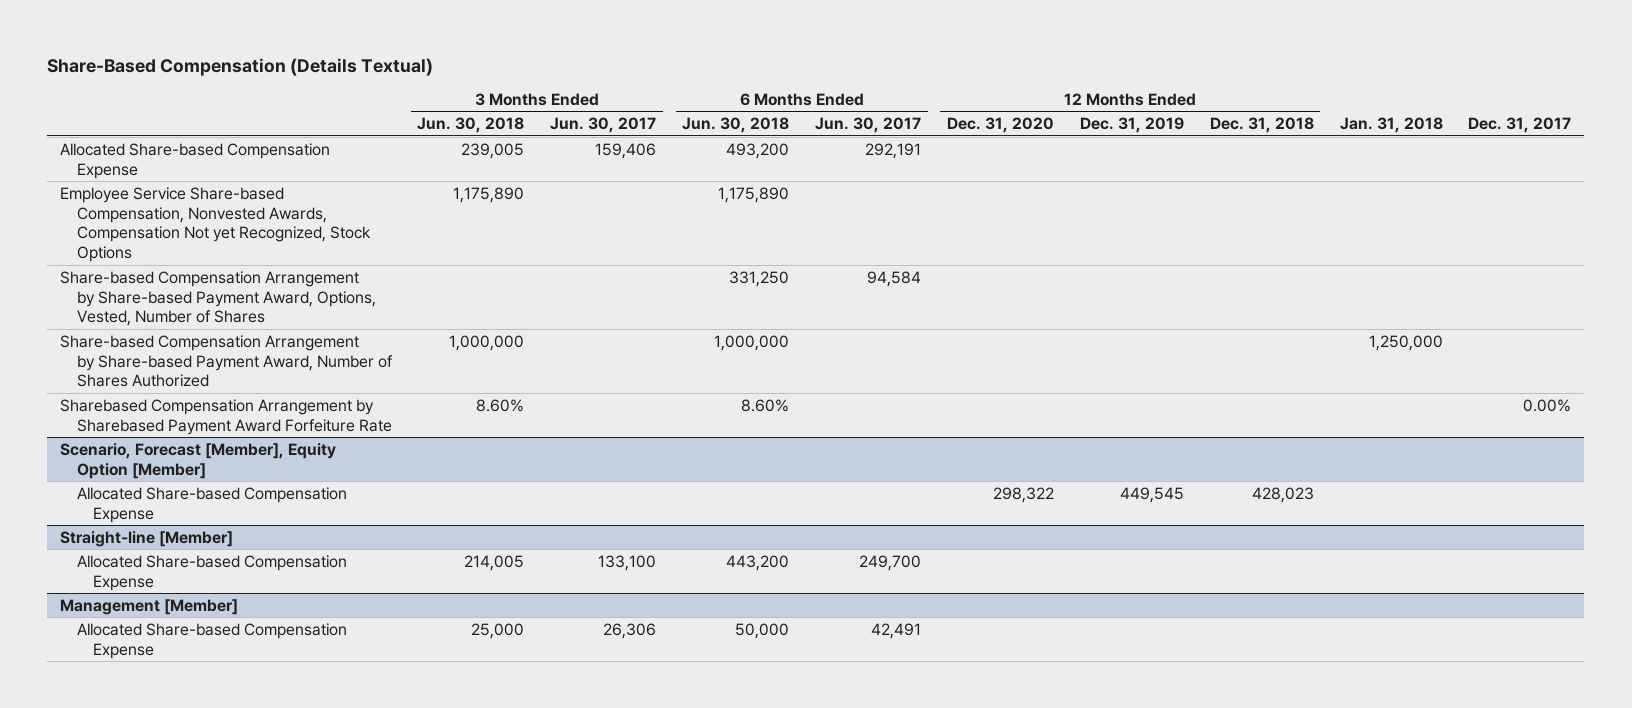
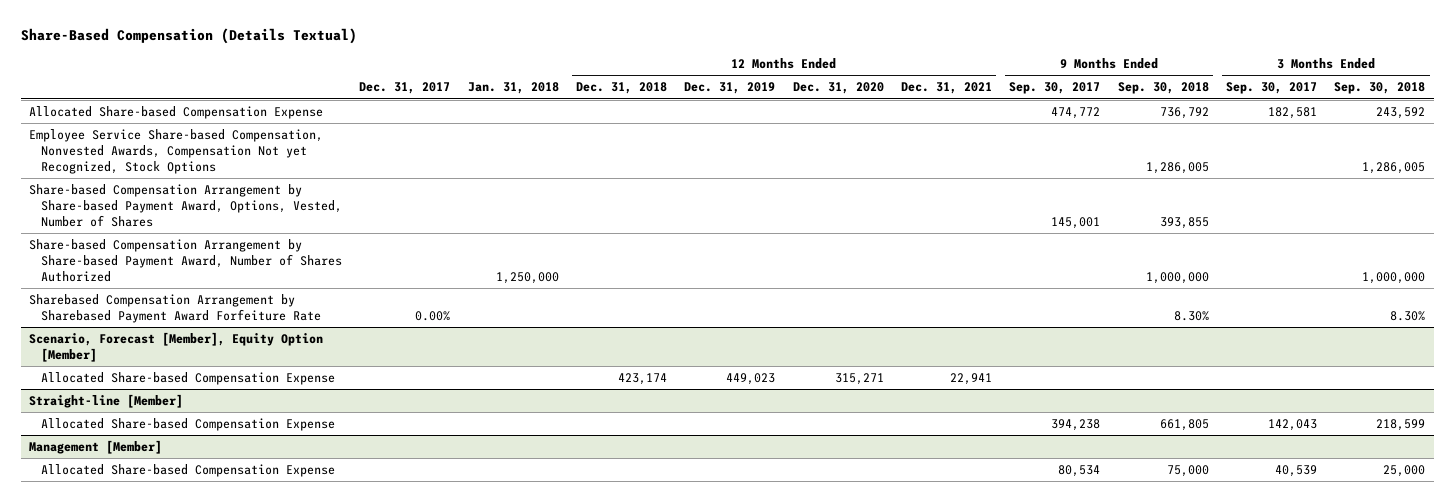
- | 3 Months Ended Jun. 30, 2018 | 3 Months Ended Jun. 30, 2017 | 6 Months Ended Jun. 30, 2018 | 6 Months Ended Jun. 30, 2017 | 12 Months Ended Dec. 31, 2020 | 12 Months Ended Dec. 31, 2019 | 12 Months Ended Dec. 31, 2018 | Jan. 31, 2018 | Dec. 31, 2017
+ | Dec. 31, 2017 | Jan. 31, 2018 | 12 Months Ended Dec. 31, 2018 | 12 Months Ended Dec. 31, 2019 | 12 Months Ended Dec. 31, 2020 | 12 Months Ended Dec. 31, 2021 | 9 Months Ended Sep. 30, 2017 | 9 Months Ended Sep. 30, 2018 | 3 Months Ended Sep. 30, 2017 | 3 Months Ended Sep. 30, 2018
@ Scenario, Forecast [Member], Equity Option [Member]
- Allocated Share-based Compensation Expense | | | | | 298,322 | 449,545 | 428,023 | |
+ Allocated Share-based Compensation Expense | | | 423,174 | 449,023 | 315,271 | 22,941 | | | |

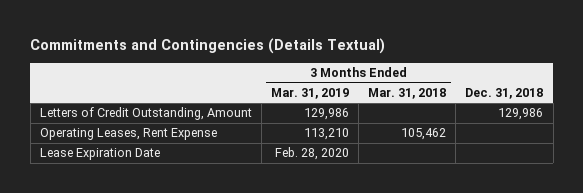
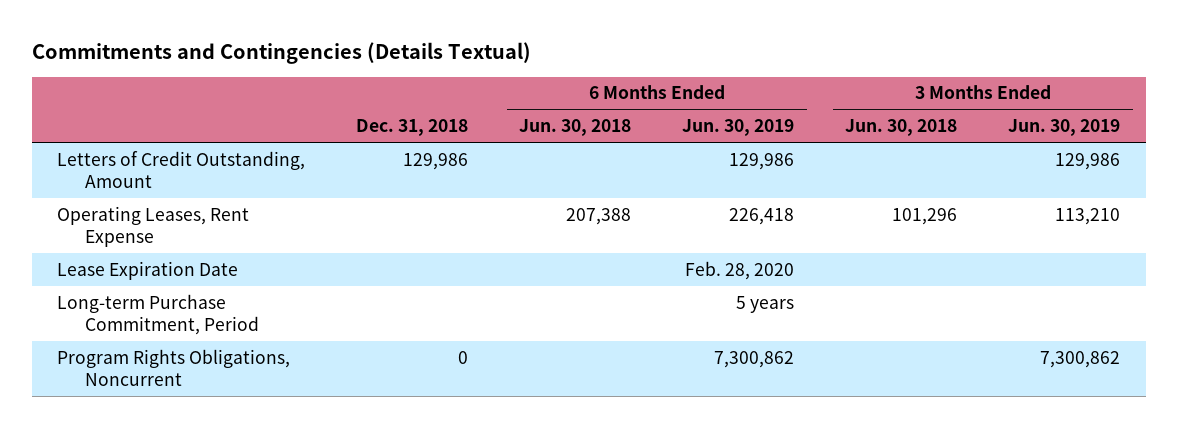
- | 3 Months Ended Mar. 31, 2019 | 3 Months Ended Mar. 31, 2018 | Dec. 31, 2018
+ | Dec. 31, 2018 | 6 Months Ended Jun. 30, 2018 | 6 Months Ended Jun. 30, 2019 | 3 Months Ended Jun. 30, 2018 | 3 Months Ended Jun. 30, 2019
+ Long-term Purchase Commitment, Period | | | 5 years | |
+ Program Rights Obligations, Noncurrent | 0 | | 7,300,862 | | 7,300,862

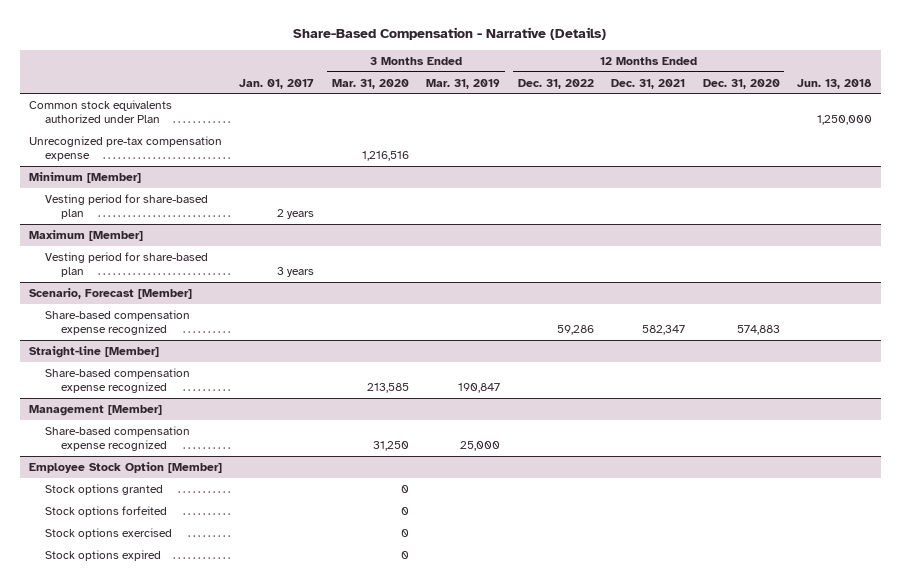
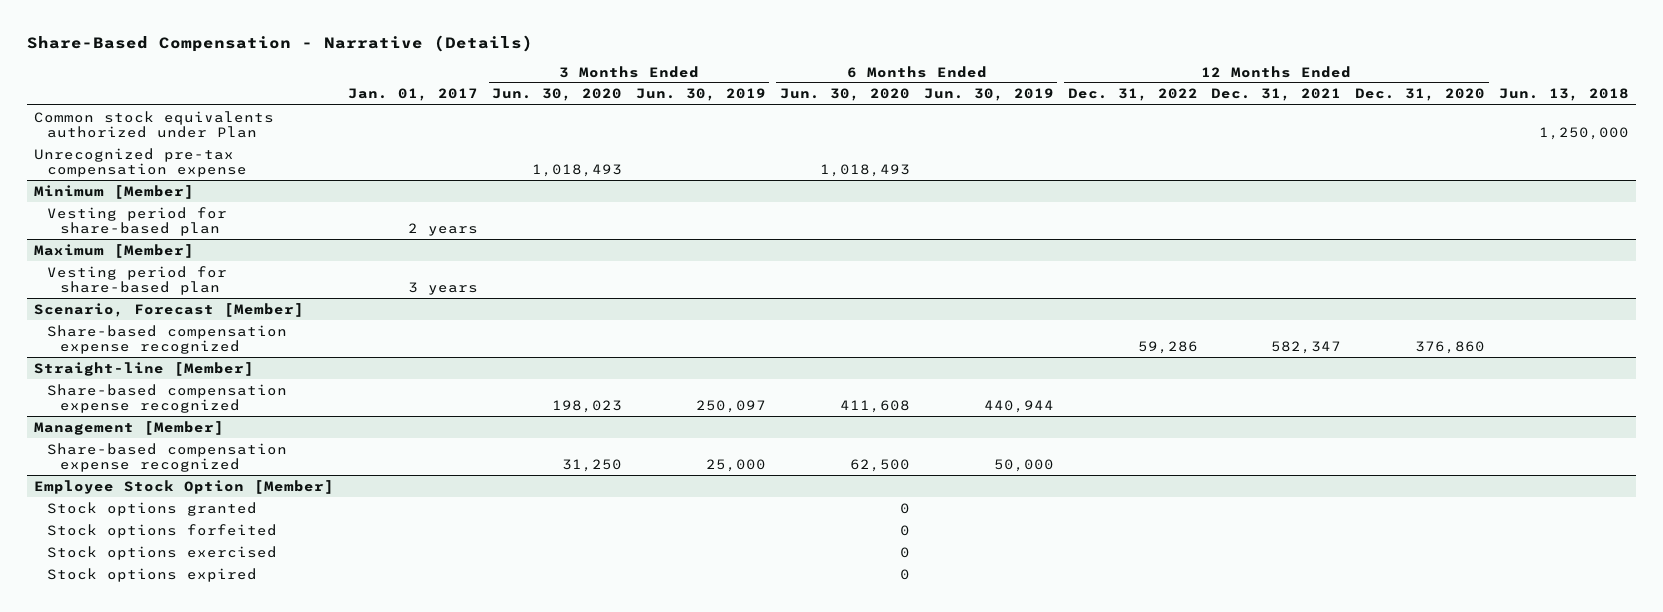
- | Jan. 01, 2017 | 3 Months Ended Mar. 31, 2020 | 3 Months Ended Mar. 31, 2019 | 12 Months Ended Dec. 31, 2022 | 12 Months Ended Dec. 31, 2021 | 12 Months Ended Dec. 31, 2020 | Jun. 13, 2018
+ | Jan. 01, 2017 | 3 Months Ended Jun. 30, 2020 | 3 Months Ended Jun. 30, 2019 | 6 Months Ended Jun. 30, 2020 | 6 Months Ended Jun. 30, 2019 | 12 Months Ended Dec. 31, 2022 | 12 Months Ended Dec. 31, 2021 | 12 Months Ended Dec. 31, 2020 | Jun. 13, 2018
@ Scenario, Forecast [Member]
- Share-based compensation expense recognized | | | | 59,286 | 582,347 | 574,883 |
+ Share-based compensation expense recognized | | | | | | 59,286 | 582,347 | 376,860 |

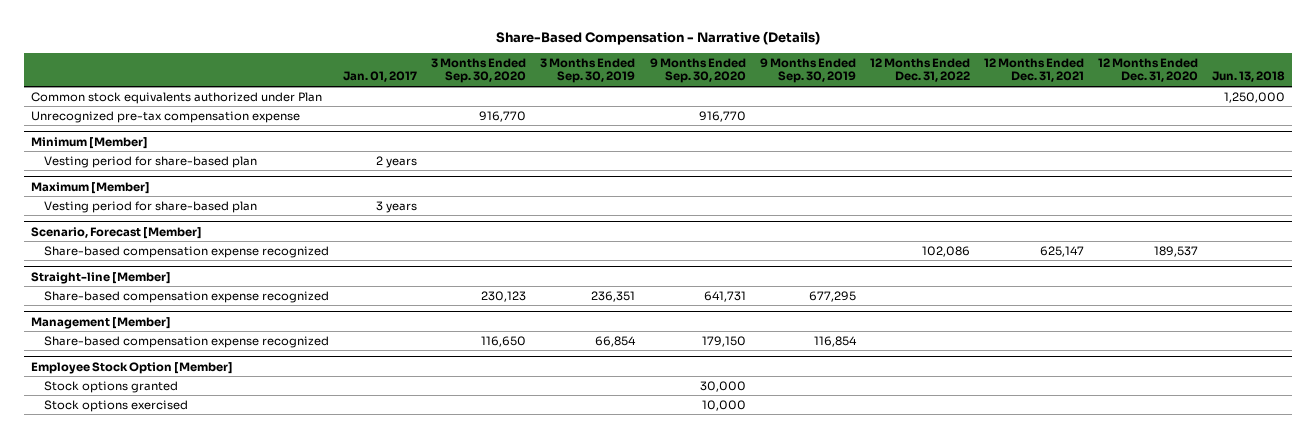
- | Jan. 01, 2017 | 3 Months Ended Jun. 30, 2020 | 3 Months Ended Jun. 30, 2019 | 6 Months Ended Jun. 30, 2020 | 6 Months Ended Jun. 30, 2019 | 12 Months Ended Dec. 31, 2022 | 12 Months Ended Dec. 31, 2021 | 12 Months Ended Dec. 31, 2020 | Jun. 13, 2018
+ | Jan. 01, 2017 | 3 Months Ended Sep. 30, 2020 | 3 Months Ended Sep. 30, 2019 | 9 Months Ended Sep. 30, 2020 | 9 Months Ended Sep. 30, 2019 | 12 Months Ended Dec. 31, 2022 | 12 Months Ended Dec. 31, 2021 | 12 Months Ended Dec. 31, 2020 | Jun. 13, 2018
@ Scenario, Forecast [Member]
- Share-based compensation expense recognized | | | | | | 59,286 | 582,347 | 376,860 |
+ Share-based compensation expense recognized | | | | | | 102,086 | 625,147 | 189,537 |
@ Employee Stock Option [Member]
- Stock options forfeited | | | | 0 | | | | |
- Stock options expired | | | | 0 | | | | |

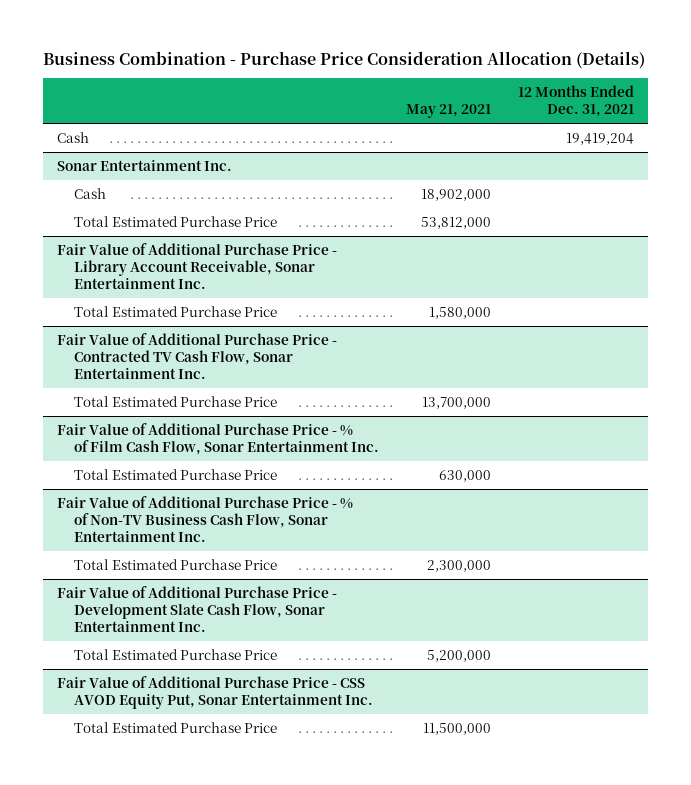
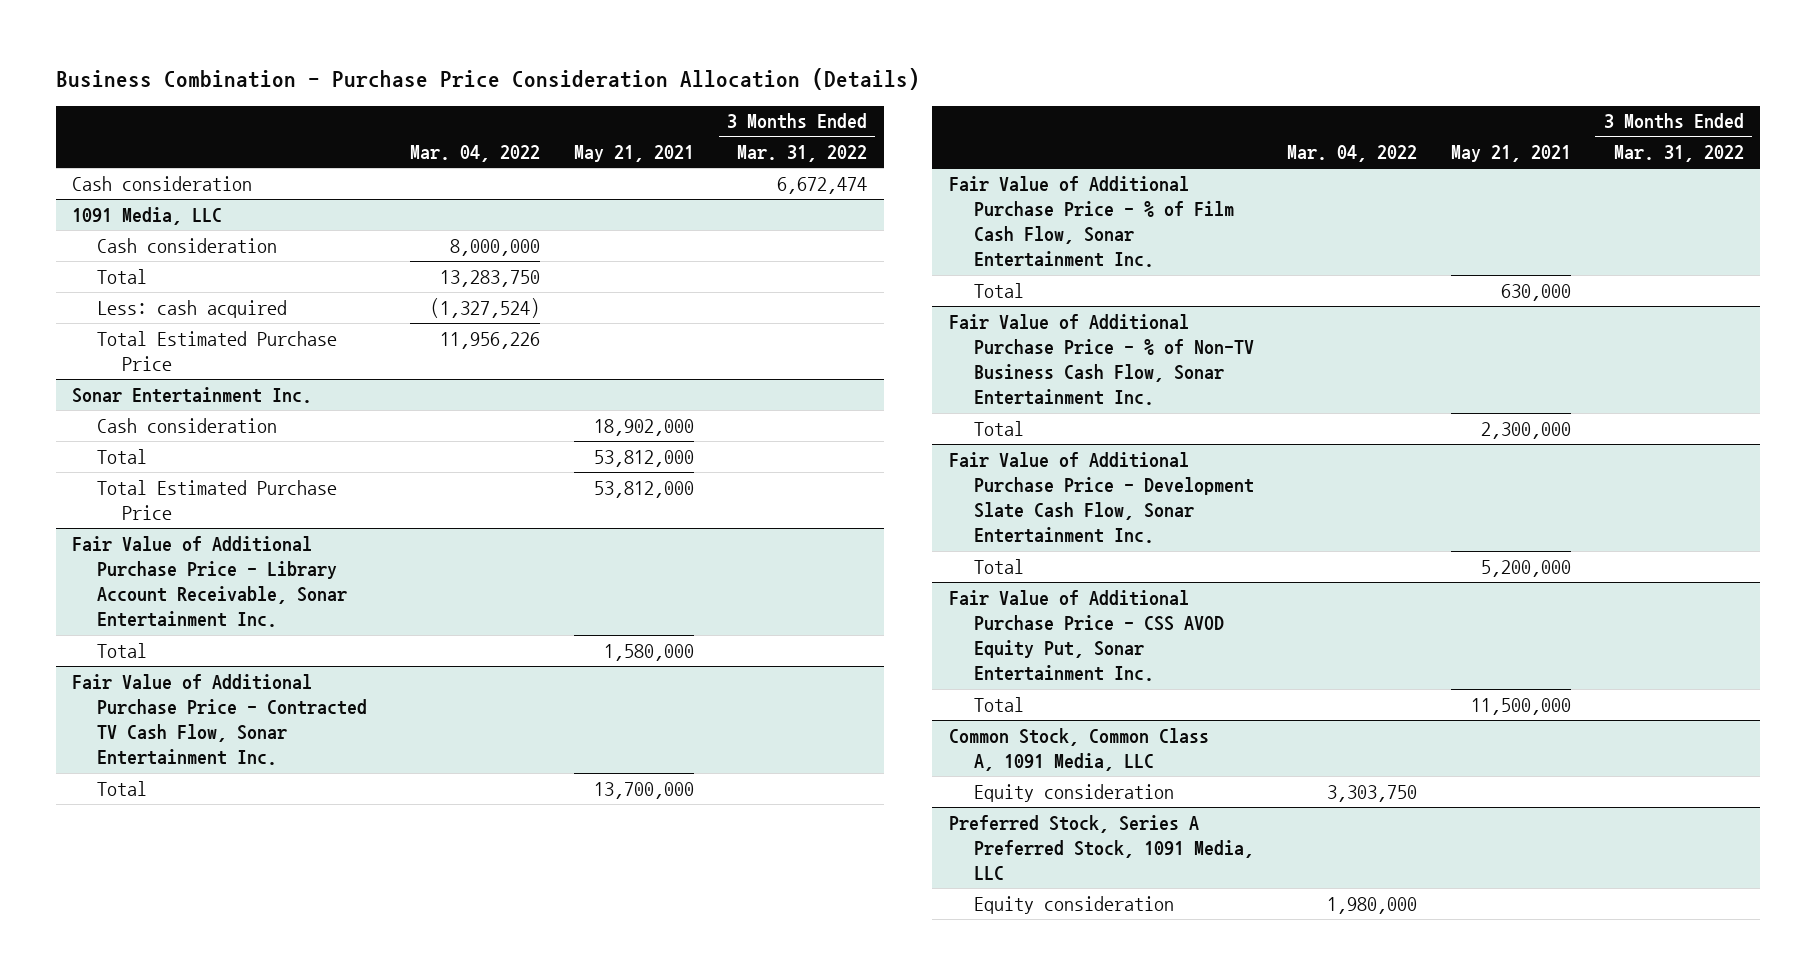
- | May 21, 2021 | 12 Months Ended Dec. 31, 2021
+ | Mar. 04, 2022 | May 21, 2021 | 3 Months Ended Mar. 31, 2022
- Cash | | 19,419,204
+ Cash consideration | | | 6,672,474
+ 1091 Media, LLC
+ Cash consideration | 8,000,000 | |
+ Total | 13,283,750 | |
+ Less: cash acquired | (1,327,524) | |
+ Total Estimated Purchase Price | 11,956,226 | |
@ Sonar Entertainment Inc.
- Cash | 18,902,000 |
+ Cash consideration | | 18,902,000 |
+ Total | | 53,812,000 |
@ Fair Value of Additional Purchase Price - Library Account Receivable, Sonar Entertainment Inc.
- Total Estimated Purchase Price | 1,580,000 |
+ Total | | 1,580,000 |
@ Fair Value of Additional Purchase Price - Contracted TV Cash Flow, Sonar Entertainment Inc.
- Total Estimated Purchase Price | 13,700,000 |
+ Total | | 13,700,000 |
@ Fair Value of Additional Purchase Price - % of Film Cash Flow, Sonar Entertainment Inc.
- Total Estimated Purchase Price | 630,000 |
+ Total | | 630,000 |
@ Fair Value of Additional Purchase Price - % of Non-TV Business Cash Flow, Sonar Entertainment Inc.
- Total Estimated Purchase Price | 2,300,000 |
+ Total | | 2,300,000 |
@ Fair Value of Additional Purchase Price - Development Slate Cash Flow, Sonar Entertainment Inc.
- Total Estimated Purchase Price | 5,200,000 |
+ Total | | 5,200,000 |
@ Fair Value of Additional Purchase Price - CSS AVOD Equity Put, Sonar Entertainment Inc.
- Total Estimated Purchase Price | 11,500,000 |
+ Total | | 11,500,000 |
+ Common Stock, Common Class A, 1091 Media, LLC
+ Equity consideration | 3,303,750 | |
+ Preferred Stock, Series A Preferred Stock, 1091 Media, LLC
+ Equity consideration | 1,980,000 | |

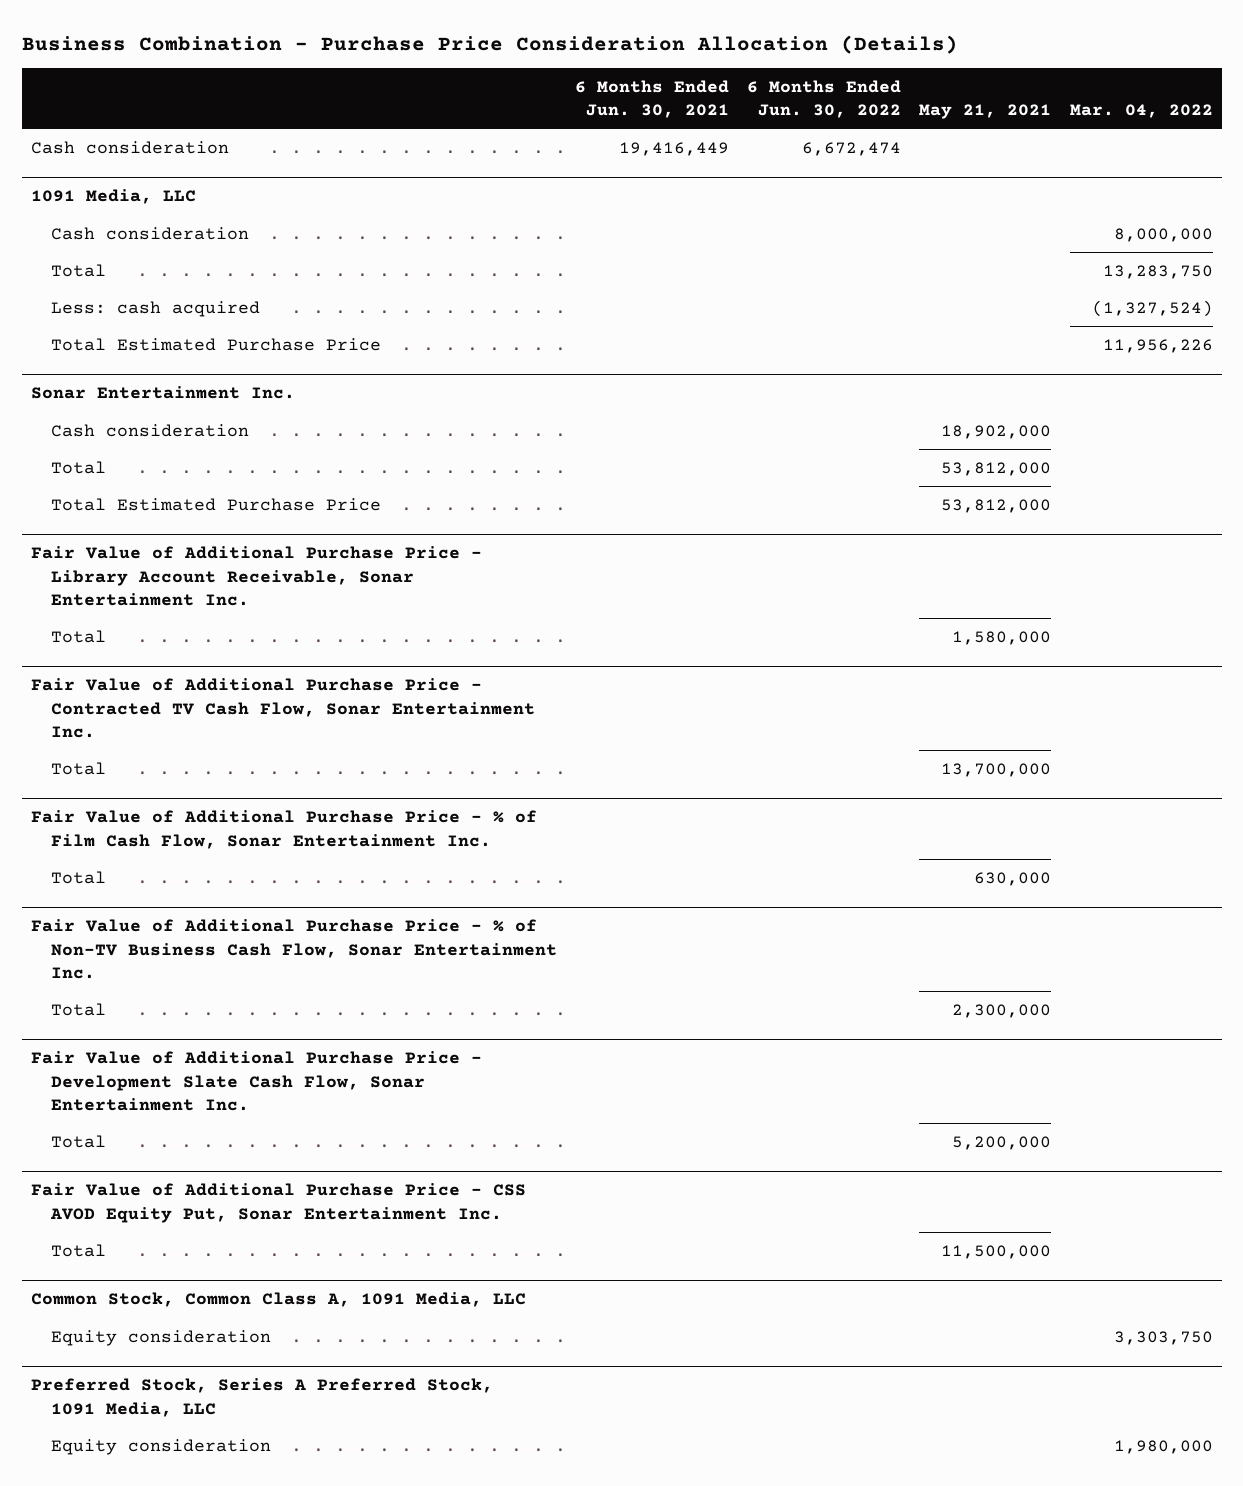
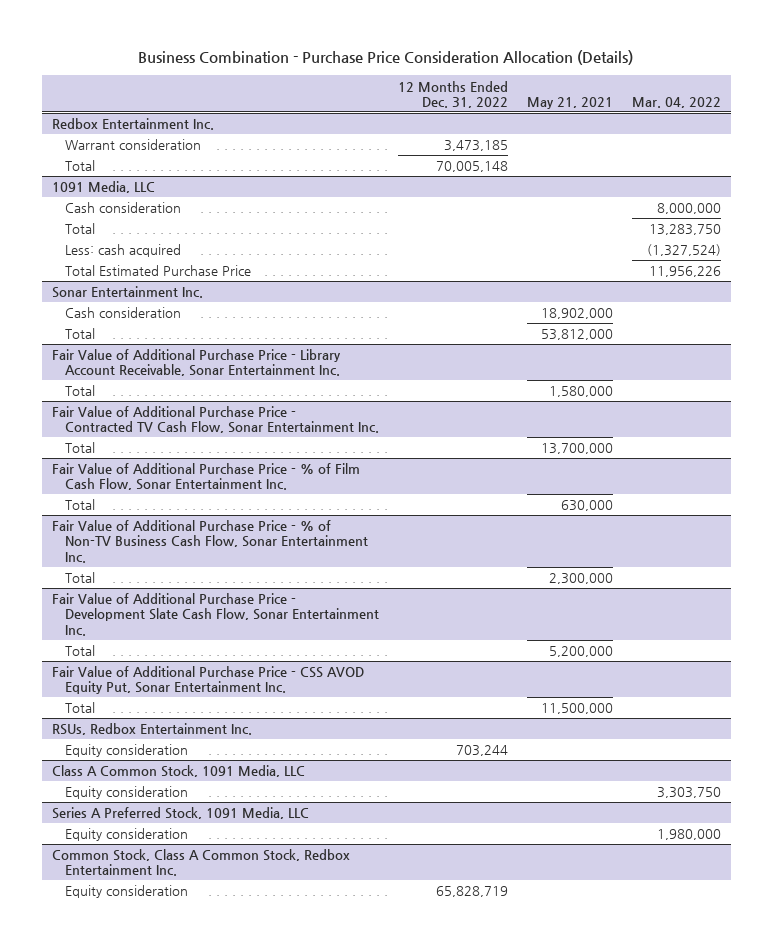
- | 6 Months Ended Jun. 30, 2021 | 6 Months Ended Jun. 30, 2022 | May 21, 2021 | Mar. 04, 2022
+ | 12 Months Ended Dec. 31, 2022 | May 21, 2021 | Mar. 04, 2022
- Cash consideration | 19,416,449 | 6,672,474 | |
+ Redbox Entertainment Inc.
+ Warrant consideration | 3,473,185 | |
+ Total | 70,005,148 | |
@ Sonar Entertainment Inc.
- Total Estimated Purchase Price | | | 53,812,000 |
- Common Stock, Common Class A, 1091 Media, LLC
+ RSUs, Redbox Entertainment Inc.
+ Equity consideration | 703,244 | |
+ Class A Common Stock, 1091 Media, LLC
- Preferred Stock, Series A Preferred Stock, 1091 Media, LLC
+ Series A Preferred Stock, 1091 Media, LLC
+ Common Stock, Class A Common Stock, Redbox Entertainment Inc.
+ Equity consideration | 65,828,719 | |

